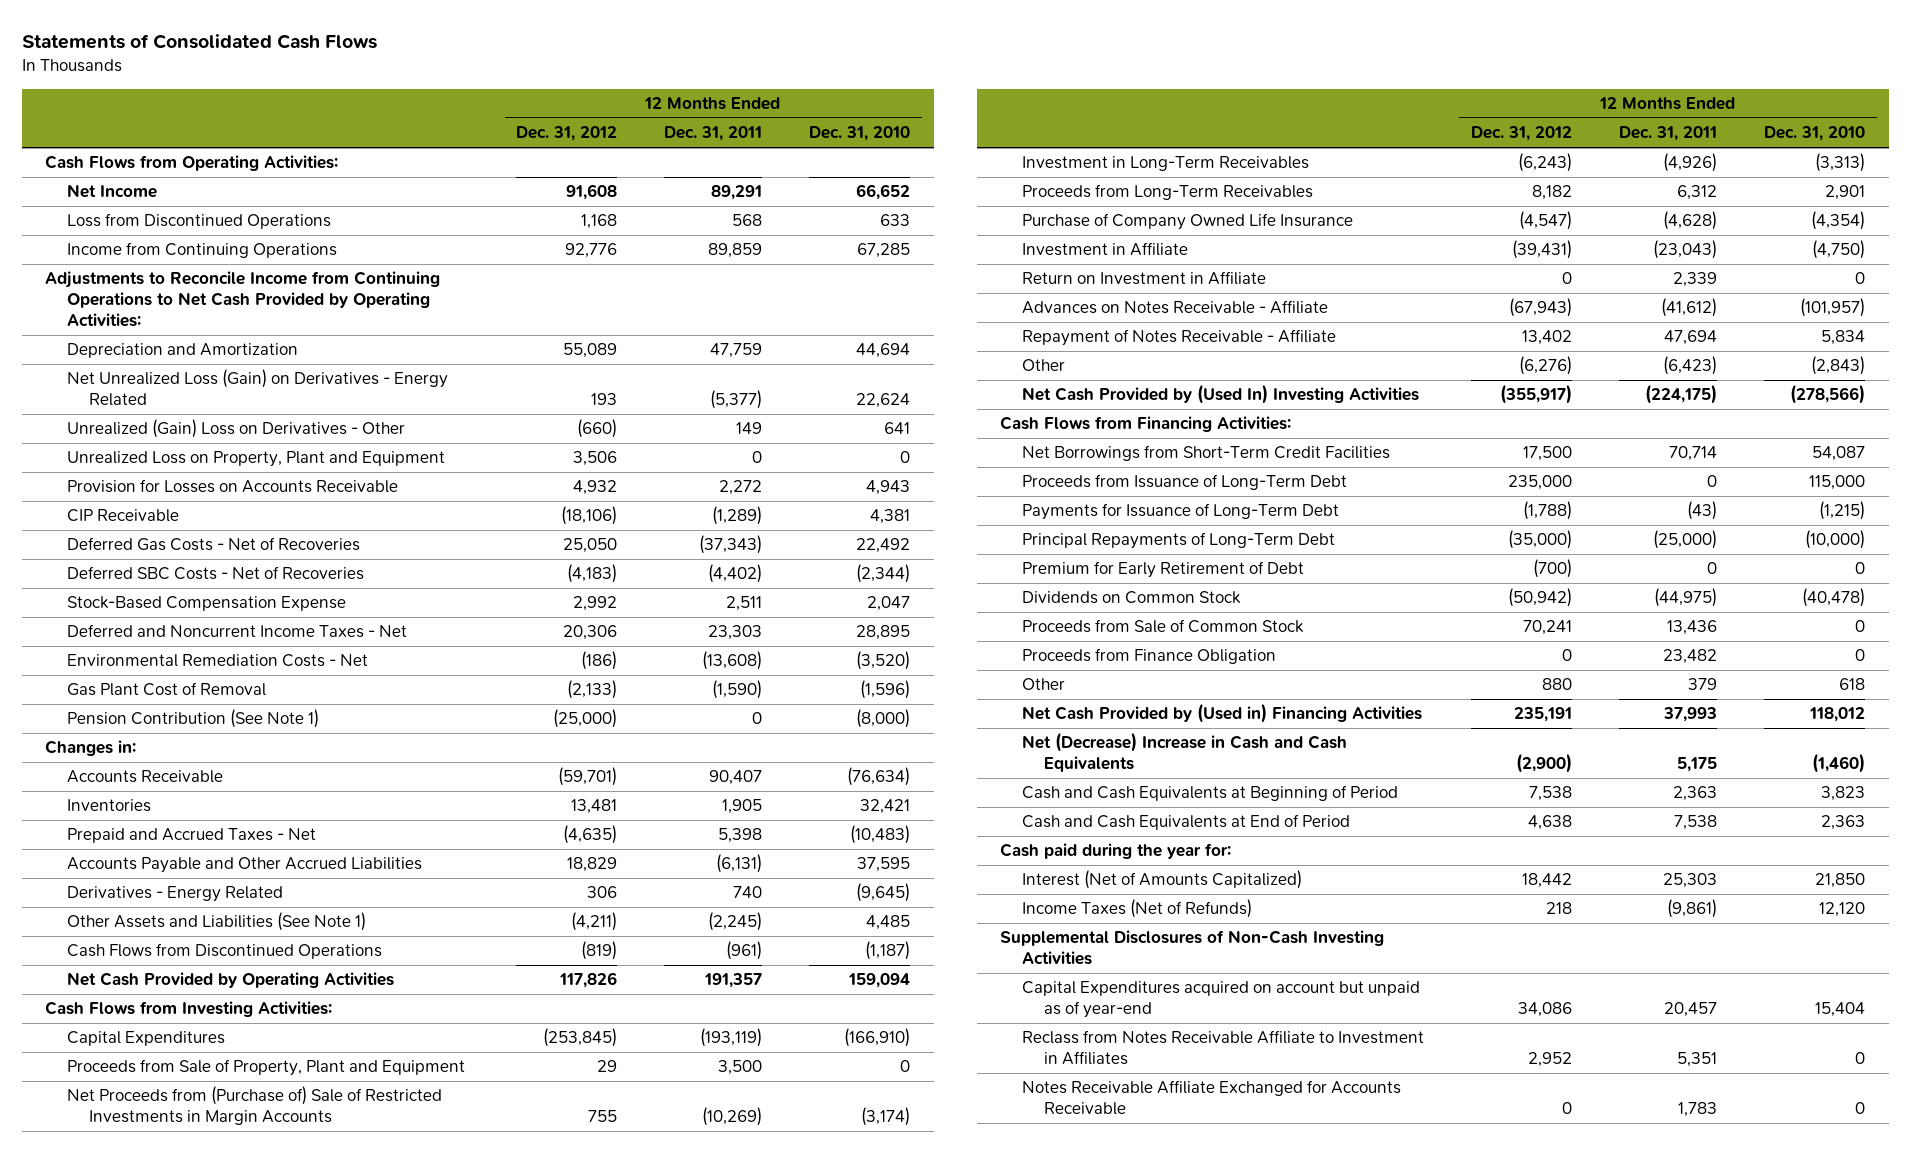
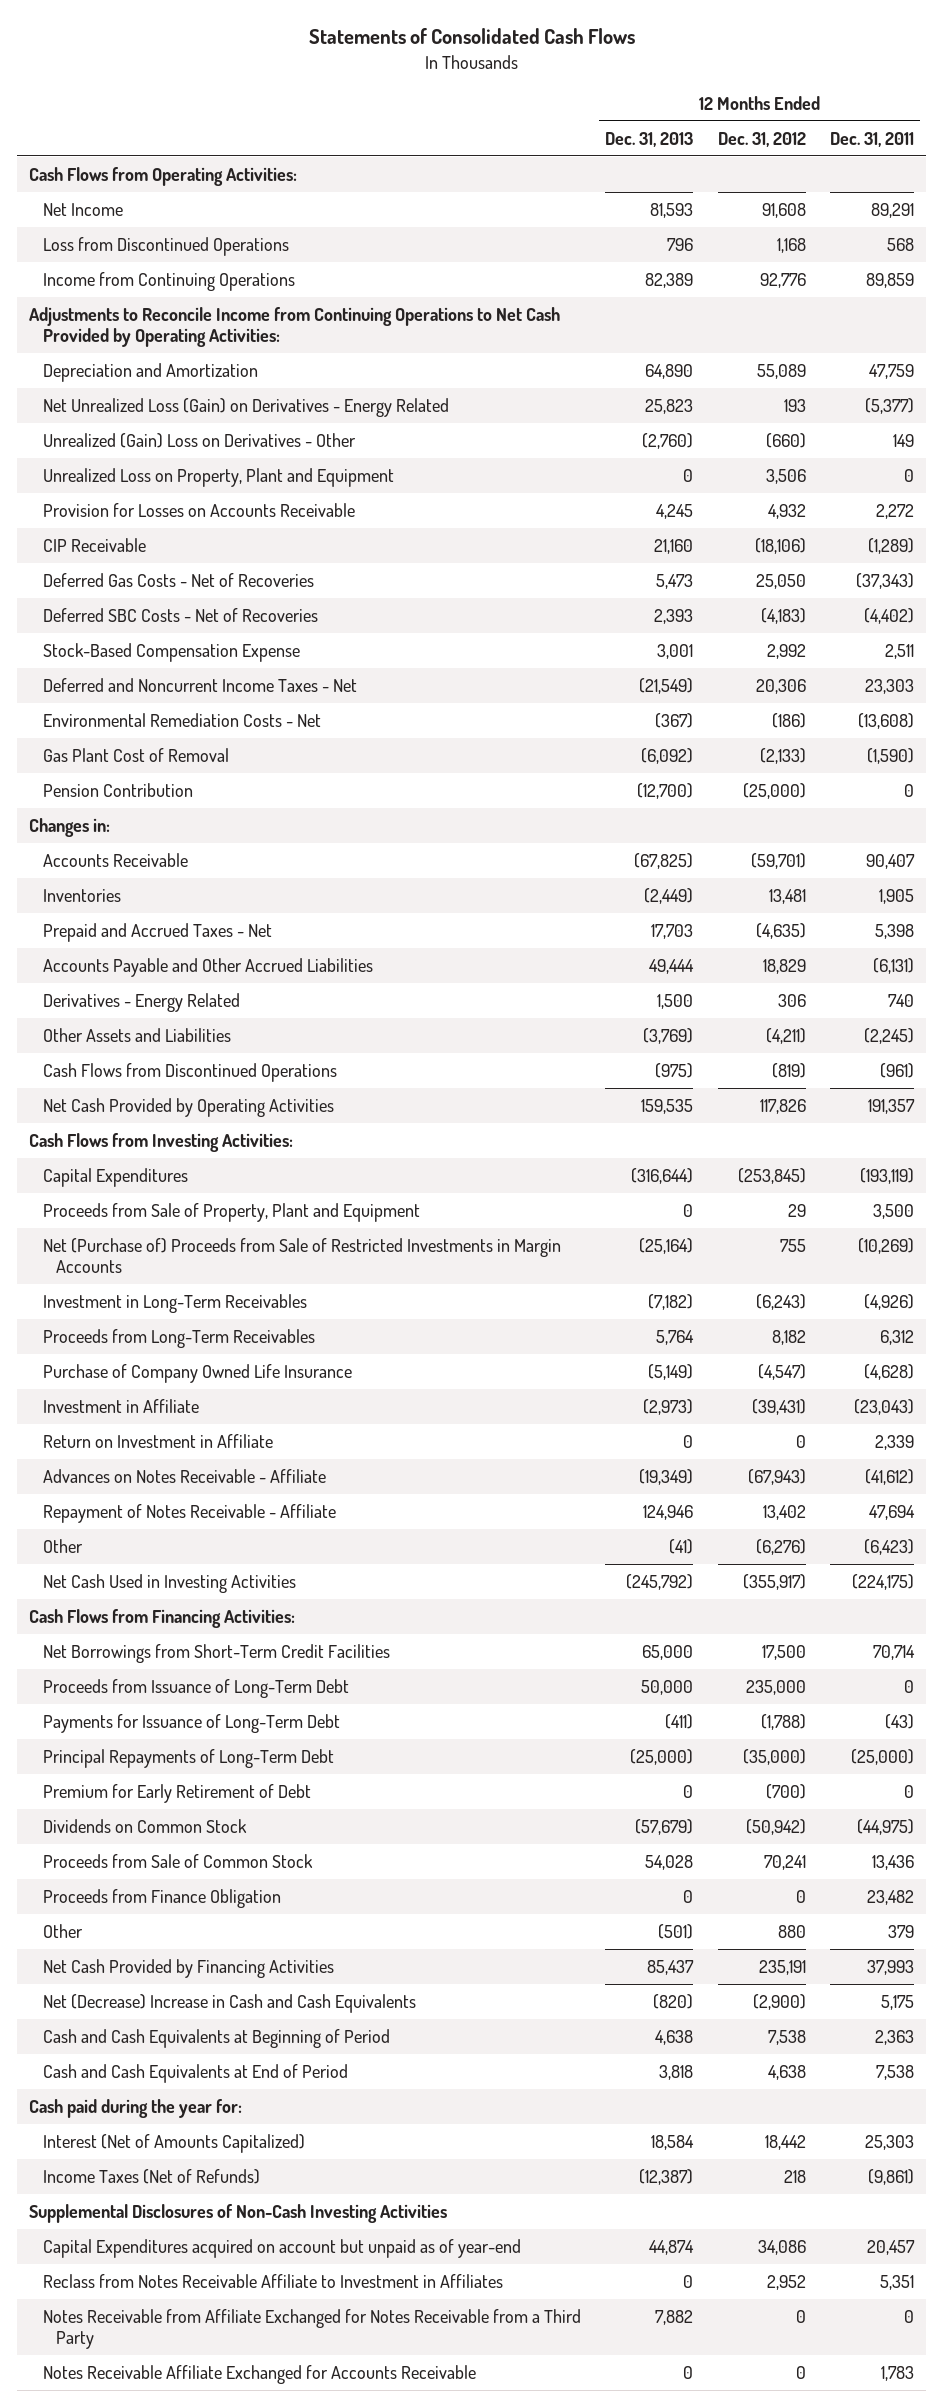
- | 12 Months Ended Dec. 31, 2012 | 12 Months Ended Dec. 31, 2011 | 12 Months Ended Dec. 31, 2010
+ | 12 Months Ended Dec. 31, 2013 | 12 Months Ended Dec. 31, 2012 | 12 Months Ended Dec. 31, 2011
- Pension Contribution (See Note 1) | (25,000) | 0 | (8,000)
+ Pension Contribution | (12,700) | (25,000) | 0
- Other Assets and Liabilities (See Note 1) | (4,211) | (2,245) | 4,485
+ Other Assets and Liabilities | (3,769) | (4,211) | (2,245)
- Net Proceeds from (Purchase of) Sale of Restricted Investments in Margin Accounts | 755 | (10,269) | (3,174)
+ Net (Purchase of) Proceeds from Sale of Restricted Investments in Margin Accounts | (25,164) | 755 | (10,269)
- Net Cash Provided by (Used In) Investing Activities | (355,917) | (224,175) | (278,566)
+ Net Cash Used in Investing Activities | (245,792) | (355,917) | (224,175)
- Net Cash Provided by (Used in) Financing Activities | 235,191 | 37,993 | 118,012
+ Net Cash Provided by Financing Activities | 85,437 | 235,191 | 37,993
+ Notes Receivable from Affiliate Exchanged for Notes Receivable from a Third Party | 7,882 | 0 | 0

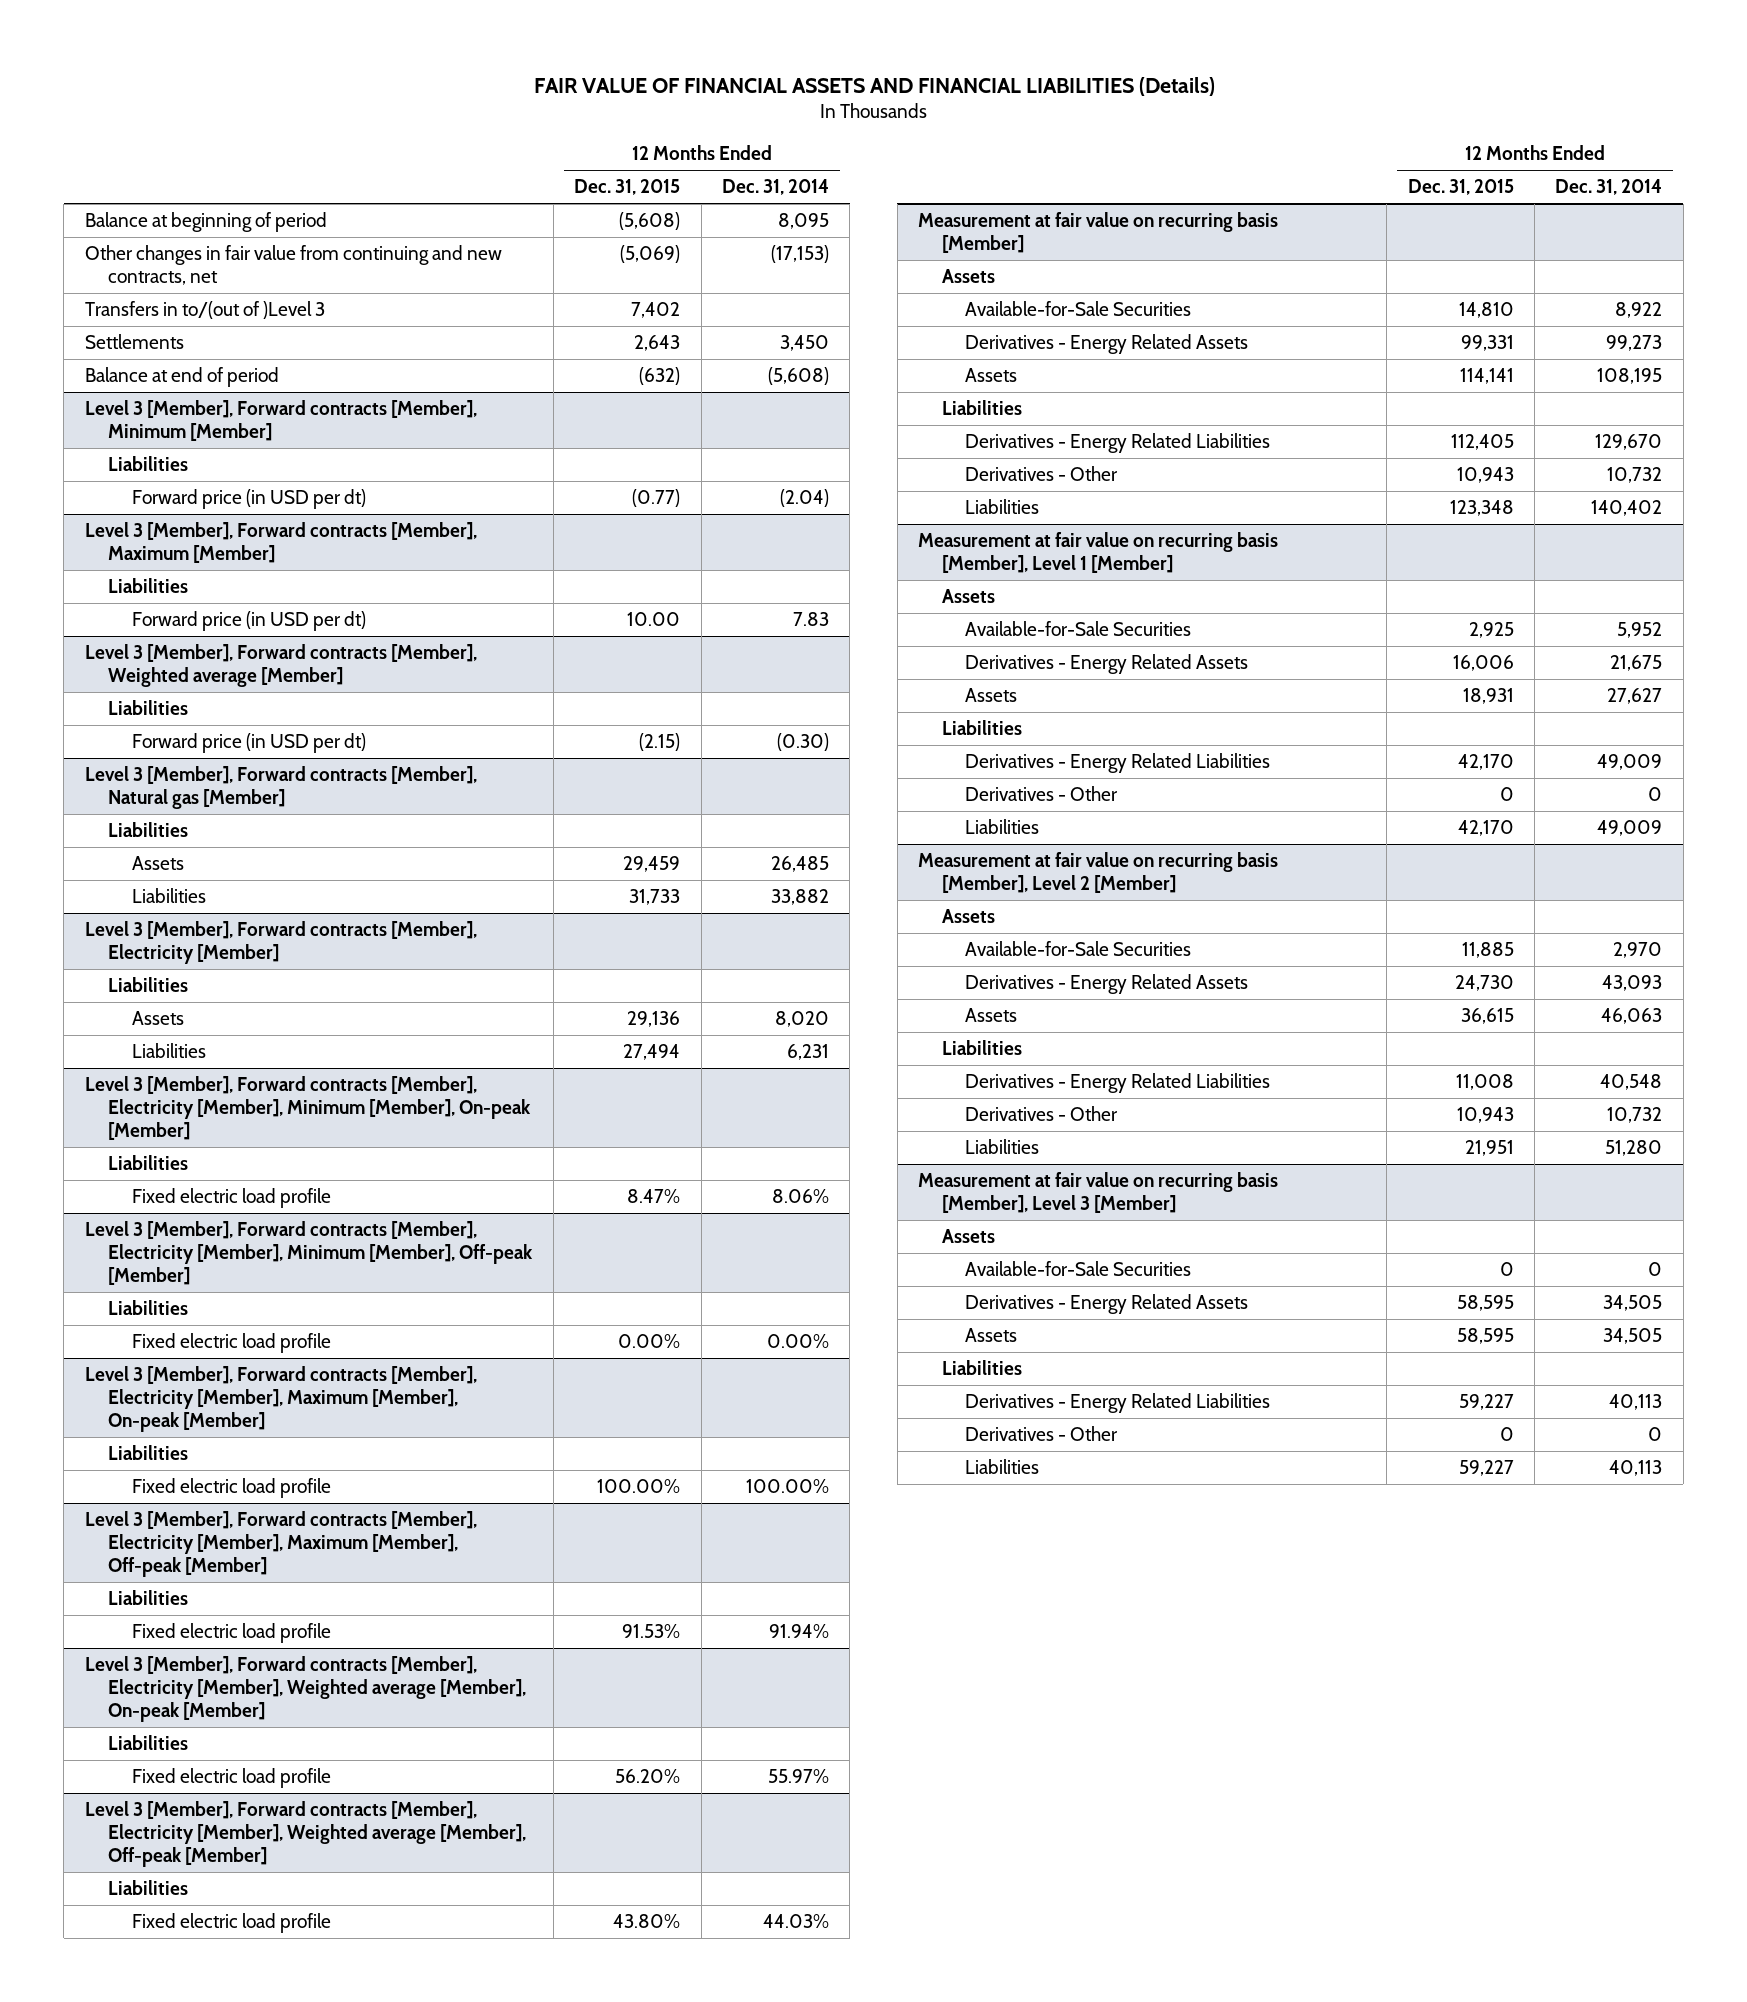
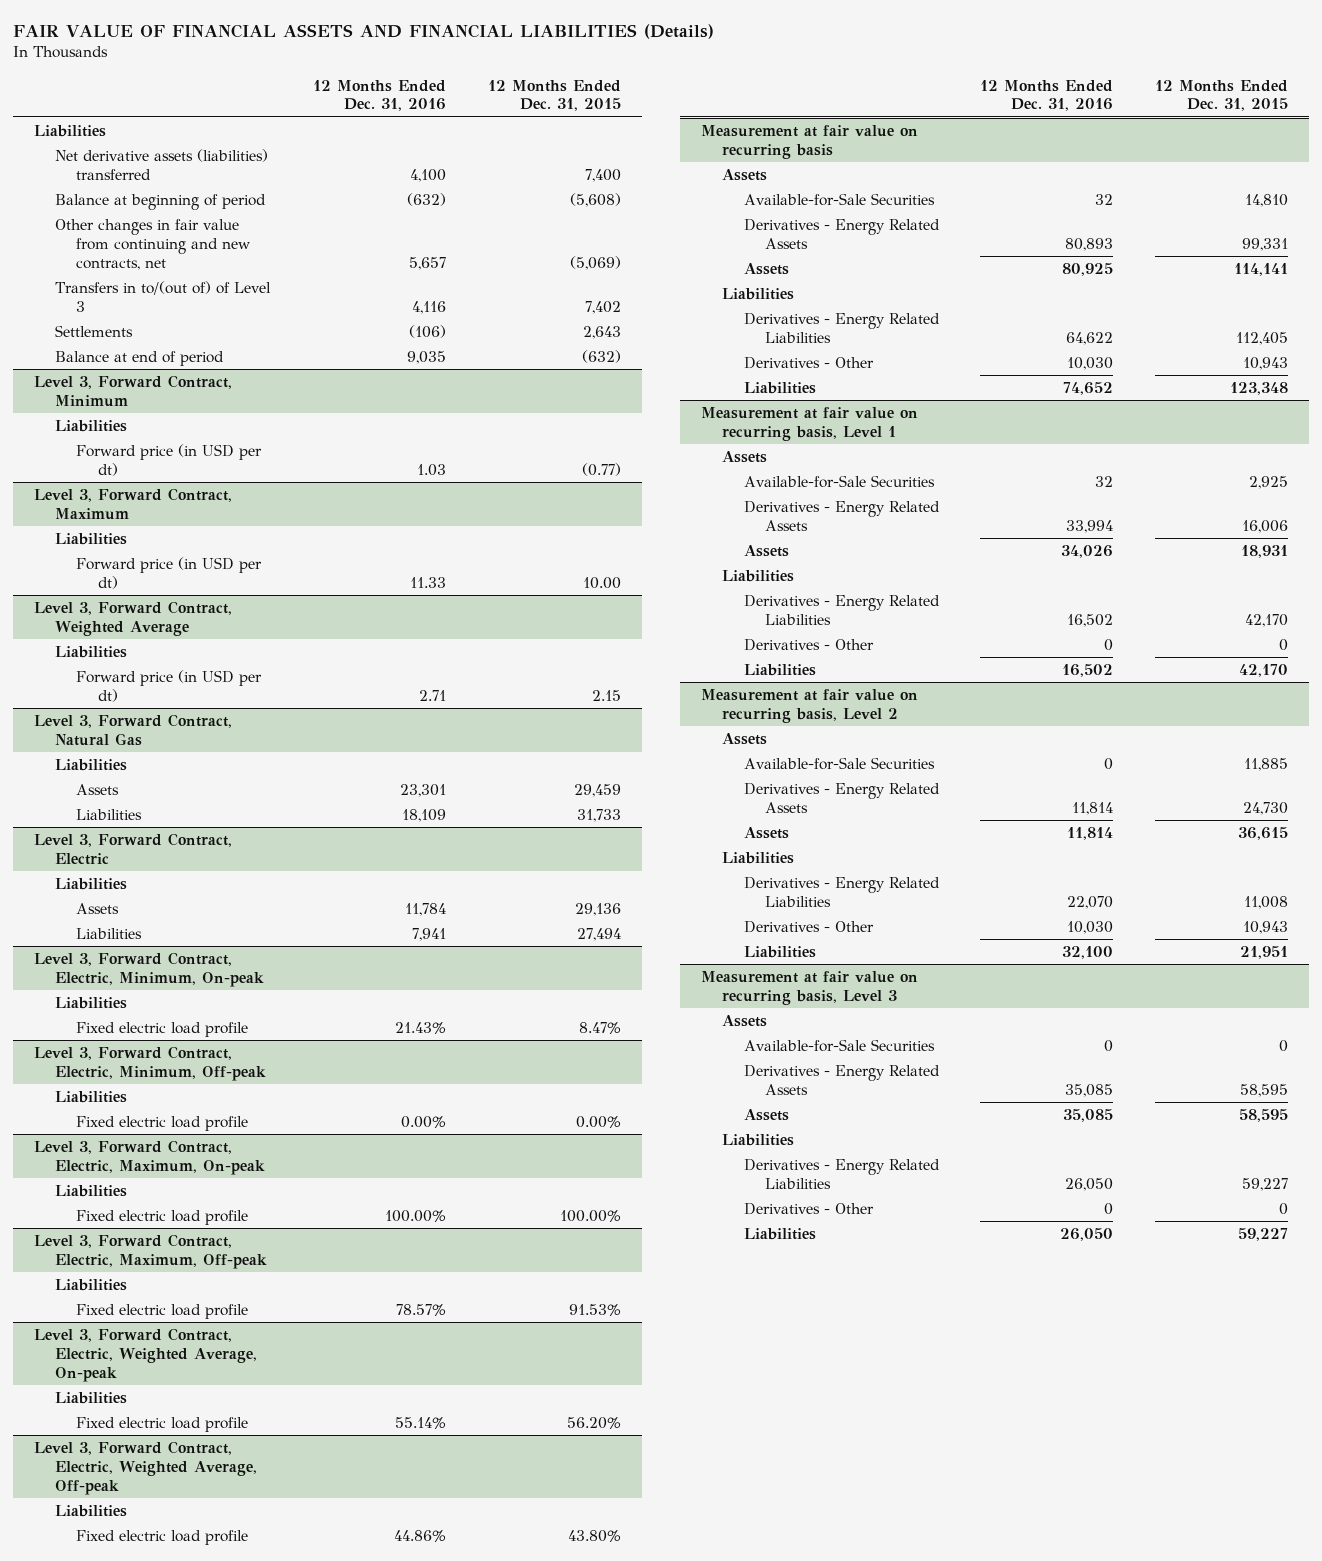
- | 12 Months Ended Dec. 31, 2015 | 12 Months Ended Dec. 31, 2014
+ | 12 Months Ended Dec. 31, 2016 | 12 Months Ended Dec. 31, 2015
+ Liabilities
+ Net derivative assets (liabilities) transferred | 4,100 | 7,400
- Transfers in to/(out of )Level 3 | 7,402 |
+ Transfers in to/(out of) of Level 3 | 4,116 | 7,402
- Level 3 [Member], Forward contracts [Member], Minimum [Member]
+ Level 3, Forward Contract, Minimum
- Level 3 [Member], Forward contracts [Member], Maximum [Member]
+ Level 3, Forward Contract, Maximum
- Level 3 [Member], Forward contracts [Member], Weighted average [Member]
+ Level 3, Forward Contract, Weighted Average
- Forward price (in USD per dt) | (2.15) | (0.30)
- Level 3 [Member], Forward contracts [Member], Natural gas [Member]
+ Forward price (in USD per dt) | 2.71 | 2.15
+ Level 3, Forward Contract, Natural Gas
- Level 3 [Member], Forward contracts [Member], Electricity [Member]
+ Level 3, Forward Contract, Electric
- Level 3 [Member], Forward contracts [Member], Electricity [Member], Minimum [Member], On-peak [Member]
+ Level 3, Forward Contract, Electric, Minimum, On-peak
- Level 3 [Member], Forward contracts [Member], Electricity [Member], Minimum [Member], Off-peak [Member]
+ Level 3, Forward Contract, Electric, Minimum, Off-peak
- Level 3 [Member], Forward contracts [Member], Electricity [Member], Maximum [Member], On-peak [Member]
+ Level 3, Forward Contract, Electric, Maximum, On-peak
- Level 3 [Member], Forward contracts [Member], Electricity [Member], Maximum [Member], Off-peak [Member]
+ Level 3, Forward Contract, Electric, Maximum, Off-peak
- Level 3 [Member], Forward contracts [Member], Electricity [Member], Weighted average [Member], On-peak [Member]
+ Level 3, Forward Contract, Electric, Weighted Average, On-peak
- Level 3 [Member], Forward contracts [Member], Electricity [Member], Weighted average [Member], Off-peak [Member]
+ Level 3, Forward Contract, Electric, Weighted Average, Off-peak
- Measurement at fair value on recurring basis [Member]
+ Measurement at fair value on recurring basis
- Measurement at fair value on recurring basis [Member], Level 1 [Member]
+ Measurement at fair value on recurring basis, Level 1
- Measurement at fair value on recurring basis [Member], Level 2 [Member]
+ Measurement at fair value on recurring basis, Level 2
- Measurement at fair value on recurring basis [Member], Level 3 [Member]
+ Measurement at fair value on recurring basis, Level 3

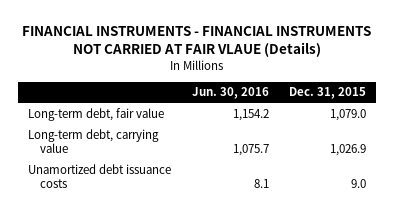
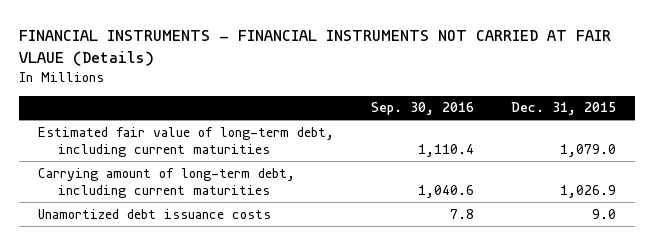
- | Jun. 30, 2016 | Dec. 31, 2015
+ | Sep. 30, 2016 | Dec. 31, 2015
- Long-term debt, fair value | 1,154.2 | 1,079.0
- Long-term debt, carrying value | 1,075.7 | 1,026.9
+ Estimated fair value of long-term debt, including current maturities | 1,110.4 | 1,079.0
+ Carrying amount of long-term debt, including current maturities | 1,040.6 | 1,026.9

